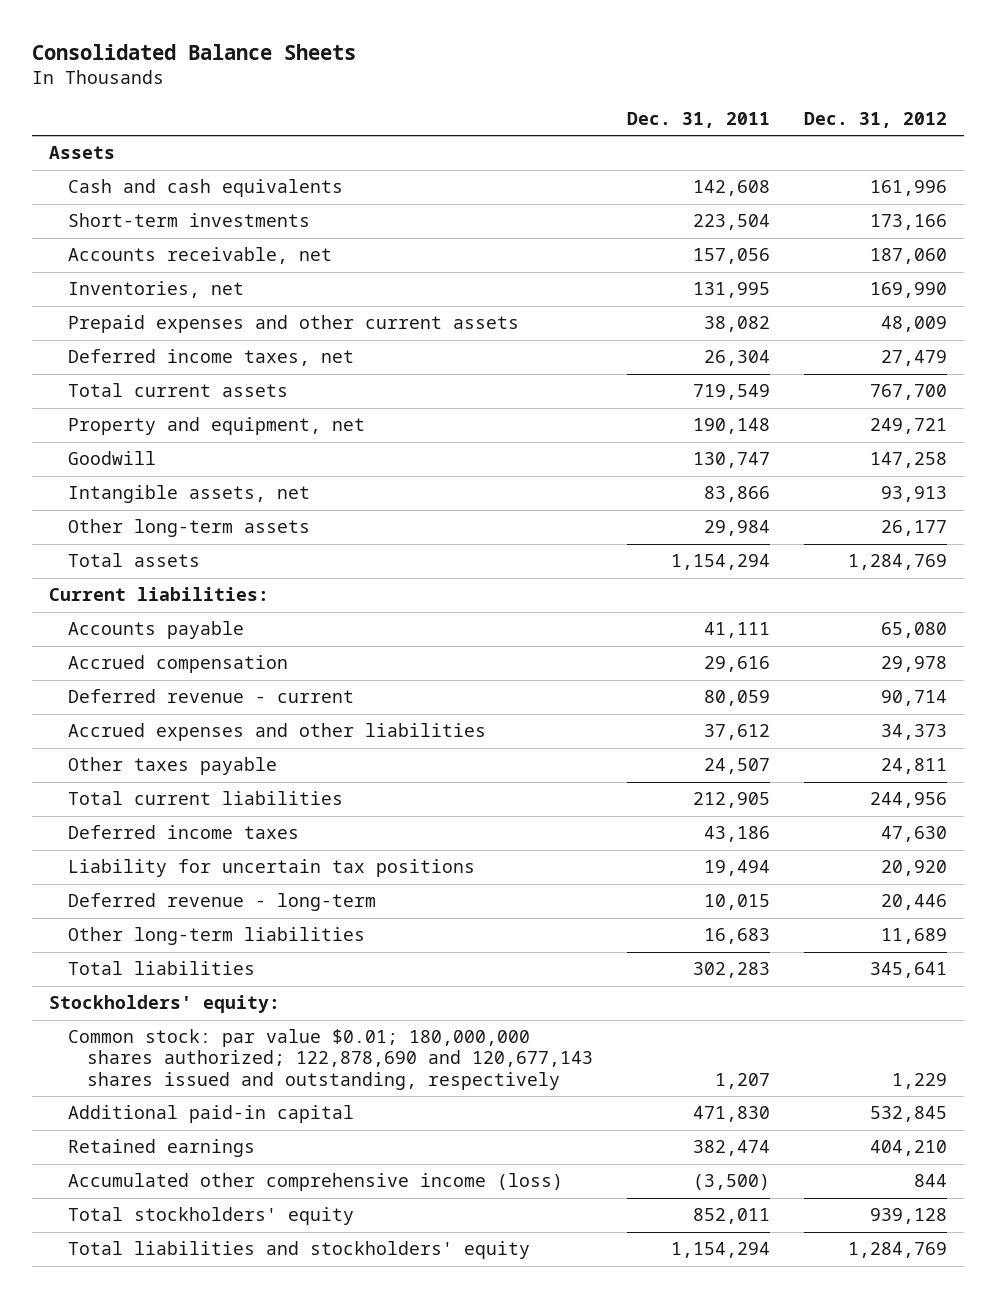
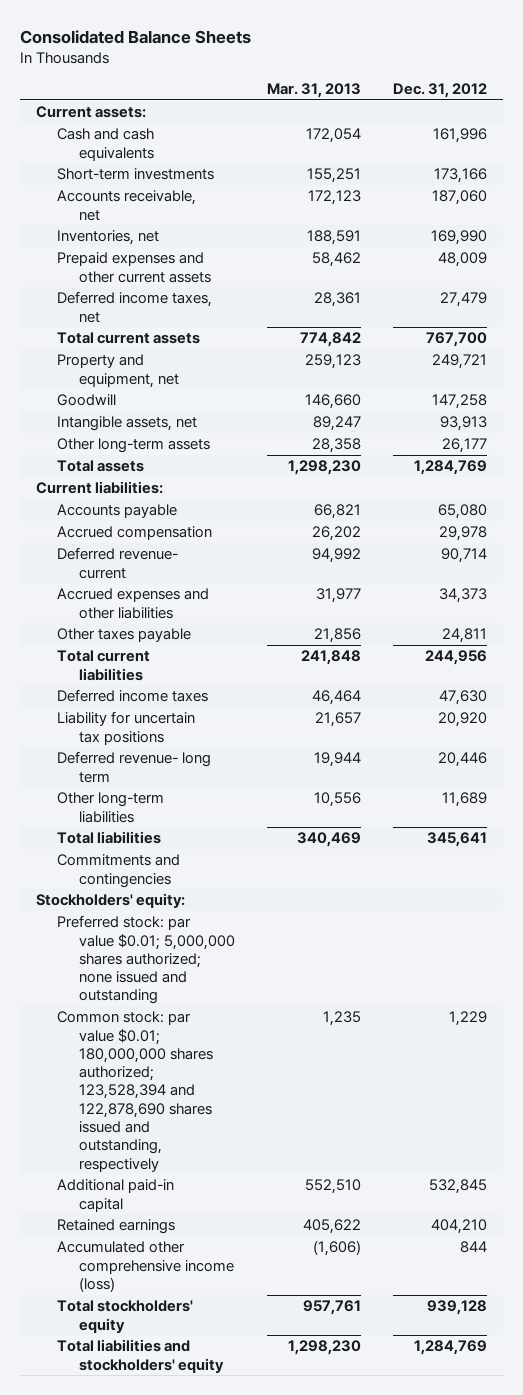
- | Dec. 31, 2011 | Dec. 31, 2012
+ | Mar. 31, 2013 | Dec. 31, 2012
- Assets
+ Current assets:
- Deferred revenue - current | 80,059 | 90,714
+ Deferred revenue- current | 94,992 | 90,714
- Deferred revenue - long-term | 10,015 | 20,446
+ Deferred revenue- long term | 19,944 | 20,446
+ Commitments and contingencies
- Common stock: par value $0.01; 180,000,000 shares authorized; 122,878,690 and 120,677,143 shares issued and outstanding, respectively | 1,207 | 1,229
+ Preferred stock: par value $0.01; 5,000,000 shares authorized; none issued and outstanding
+ Common stock: par value $0.01; 180,000,000 shares authorized; 123,528,394 and 122,878,690 shares issued and outstanding, respectively | 1,235 | 1,229

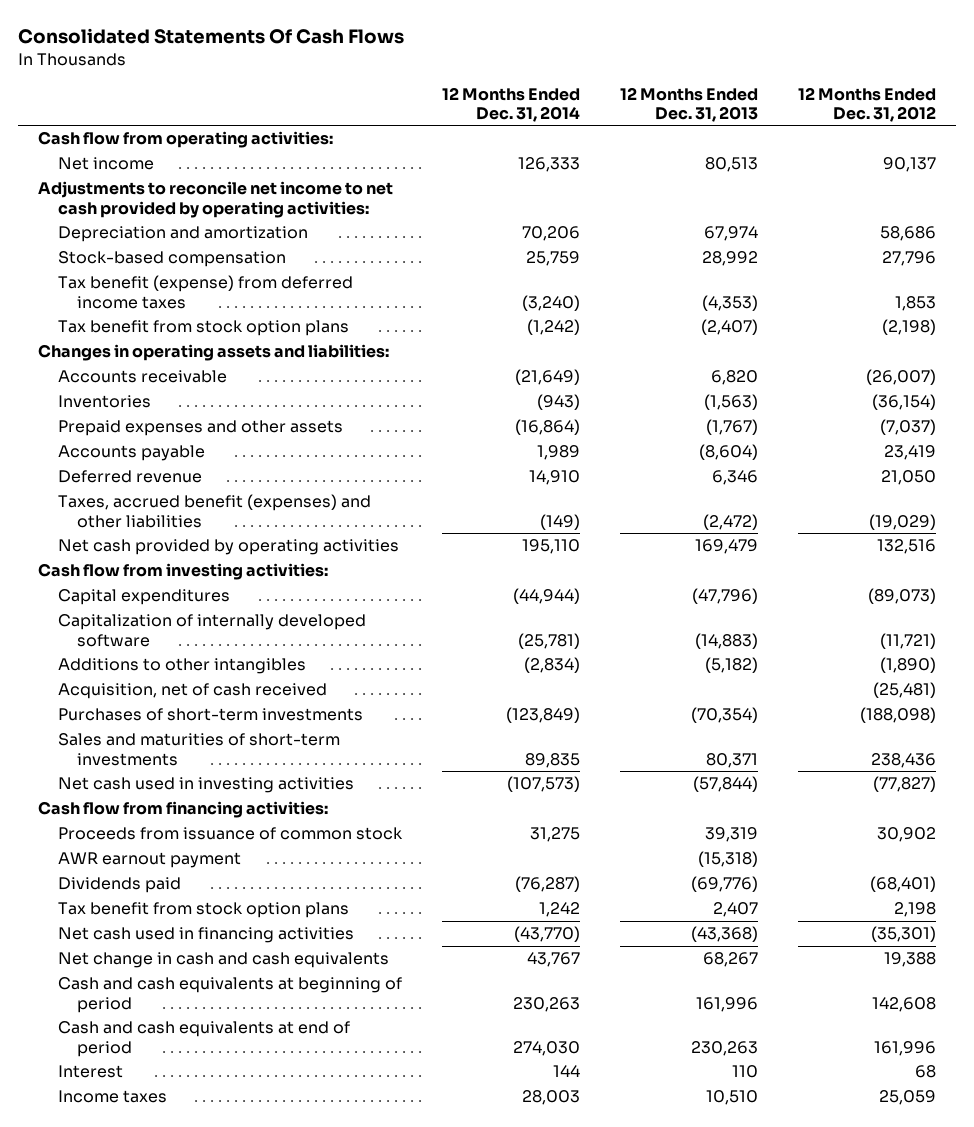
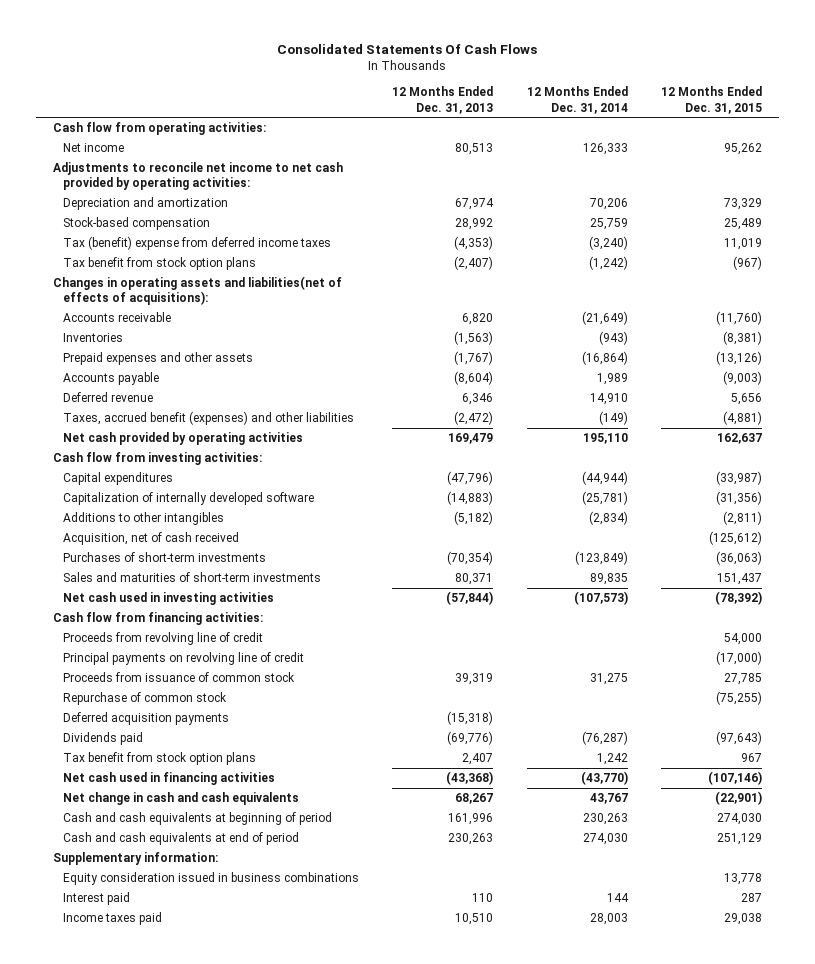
- | 12 Months Ended Dec. 31, 2014 | 12 Months Ended Dec. 31, 2013 | 12 Months Ended Dec. 31, 2012
+ | 12 Months Ended Dec. 31, 2013 | 12 Months Ended Dec. 31, 2014 | 12 Months Ended Dec. 31, 2015
- Tax benefit (expense) from deferred income taxes | (3,240) | (4,353) | 1,853
+ Tax (benefit) expense from deferred income taxes | (4,353) | (3,240) | 11,019
- Changes in operating assets and liabilities:
+ Changes in operating assets and liabilities(net of effects of acquisitions):
+ Proceeds from revolving line of credit | | | 54,000
+ Principal payments on revolving line of credit | | | (17,000)
- AWR earnout payment | | (15,318) |
+ Repurchase of common stock | | | (75,255)
+ Deferred acquisition payments | (15,318) | |
- Interest | 144 | 110 | 68
- Income taxes | 28,003 | 10,510 | 25,059
+ Supplementary information:
+ Equity consideration issued in business combinations | | | 13,778
+ Interest paid | 110 | 144 | 287
+ Income taxes paid | 10,510 | 28,003 | 29,038

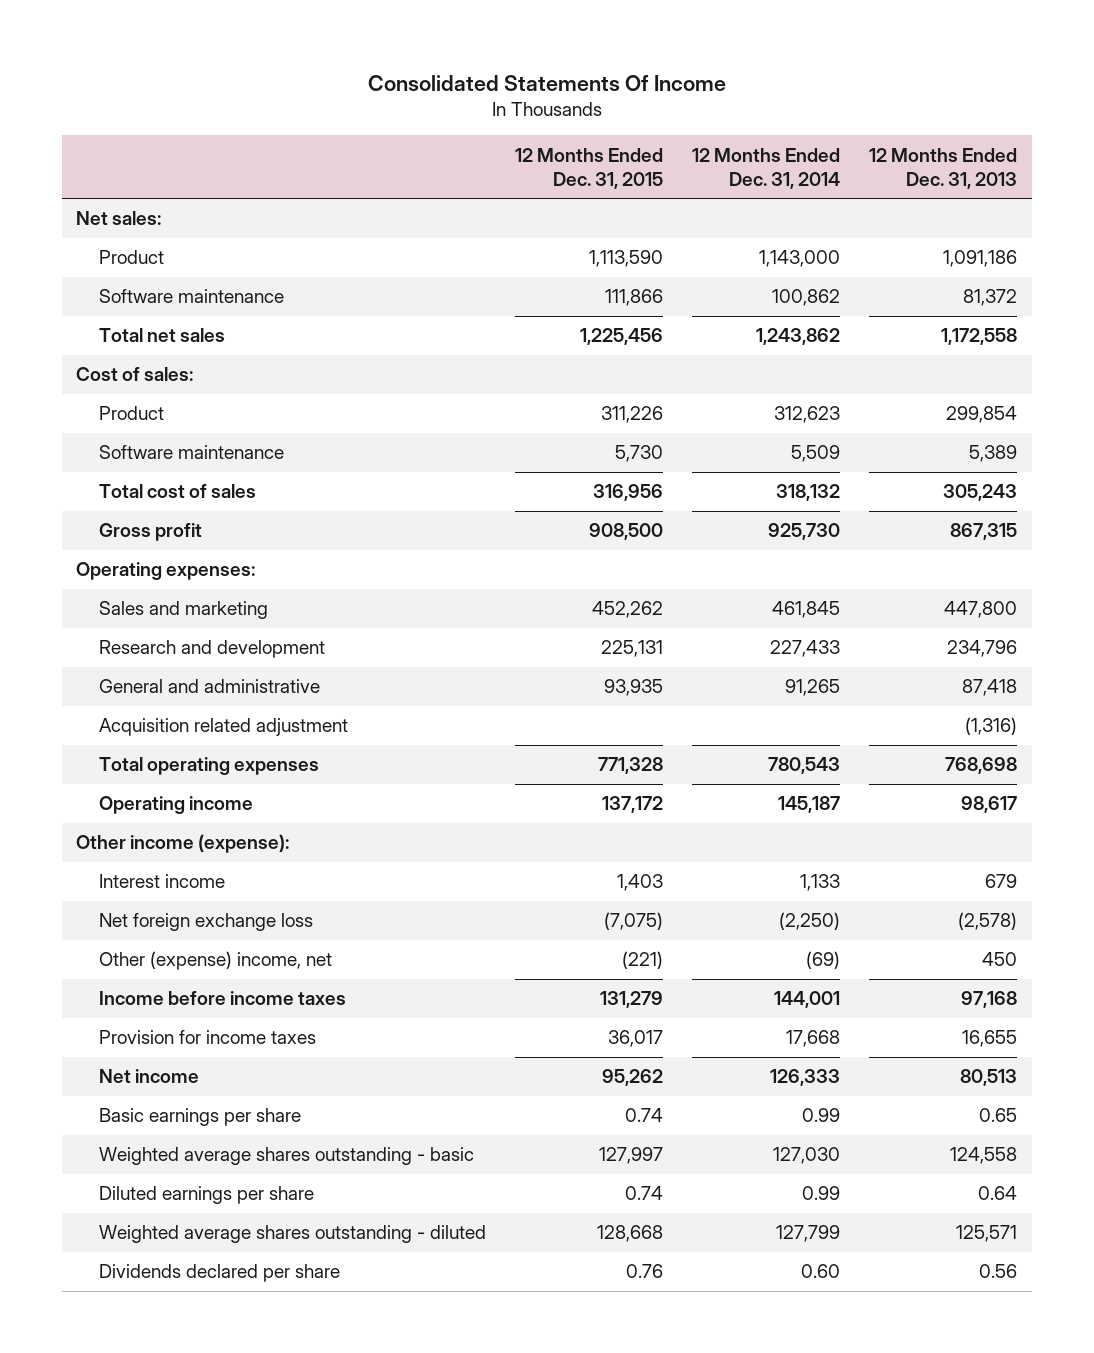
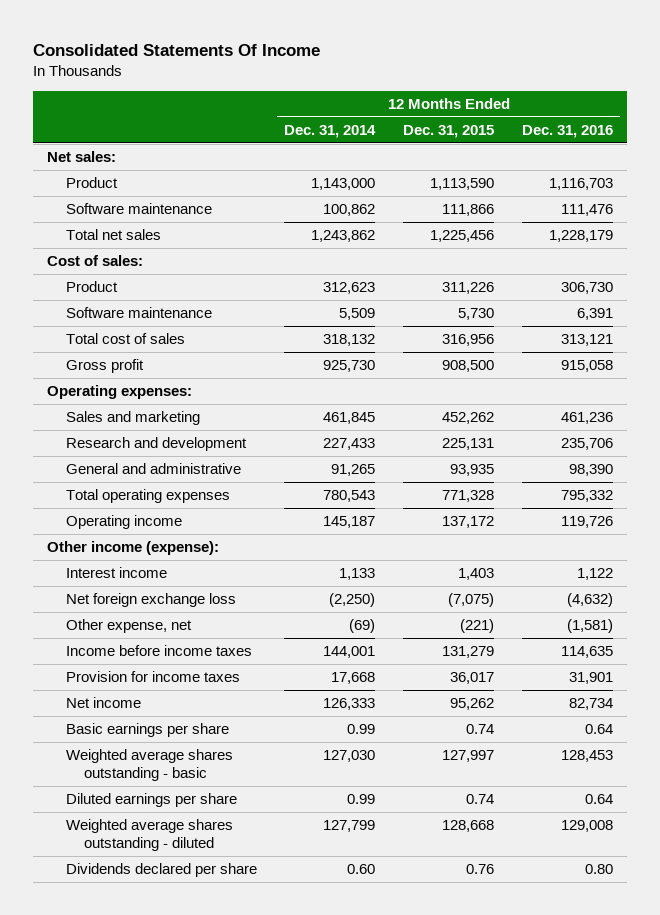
- | 12 Months Ended Dec. 31, 2015 | 12 Months Ended Dec. 31, 2014 | 12 Months Ended Dec. 31, 2013
+ | 12 Months Ended Dec. 31, 2014 | 12 Months Ended Dec. 31, 2015 | 12 Months Ended Dec. 31, 2016
- Acquisition related adjustment | | | (1,316)
- Other (expense) income, net | (221) | (69) | 450
+ Other expense, net | (69) | (221) | (1,581)

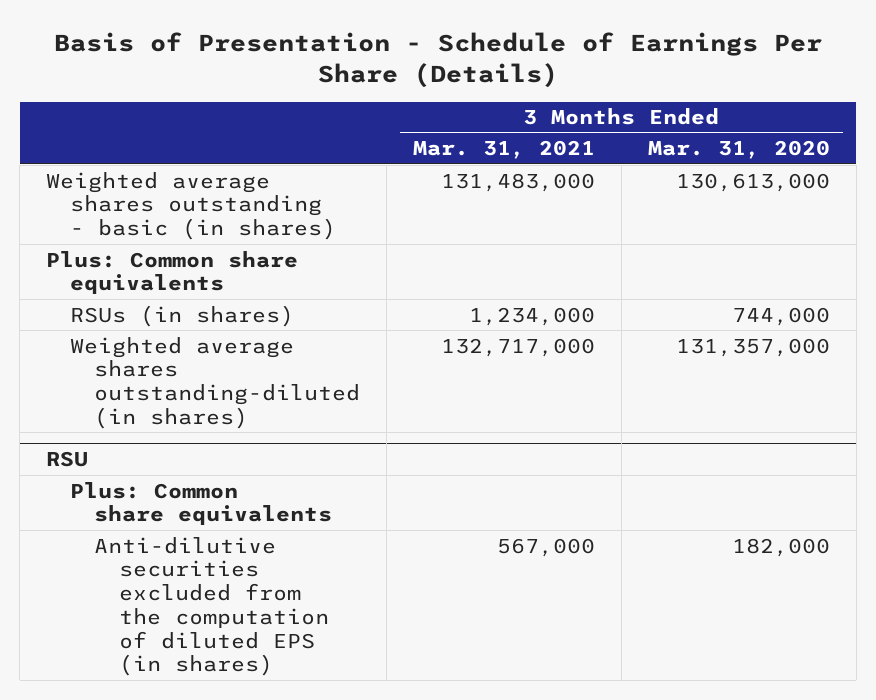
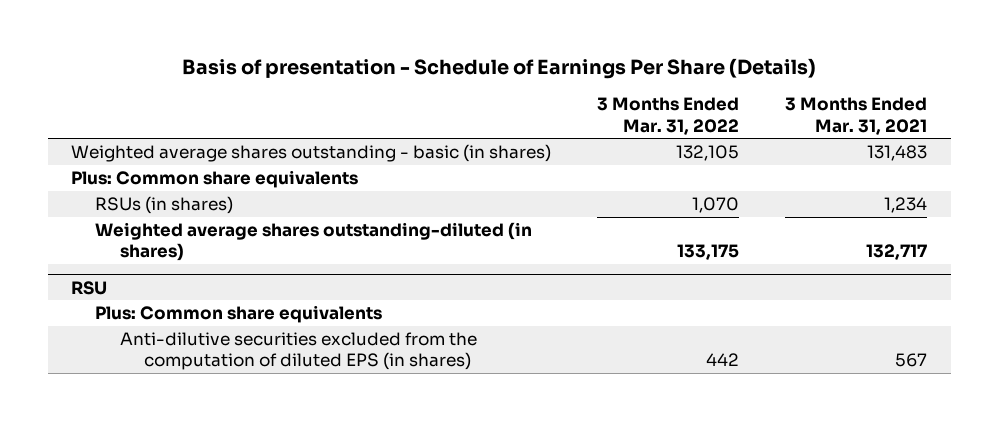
- Basis of Presentation - Schedule of Earnings Per Share (Details)
+ Basis of presentation - Schedule of Earnings Per Share (Details)
- | 3 Months Ended Mar. 31, 2021 | 3 Months Ended Mar. 31, 2020
+ | 3 Months Ended Mar. 31, 2022 | 3 Months Ended Mar. 31, 2021
- Weighted average shares outstanding - basic (in shares) | 131,483,000 | 130,613,000
+ Weighted average shares outstanding - basic (in shares) | 132,105 | 131,483
- RSUs (in shares) | 1,234,000 | 744,000
- Weighted average shares outstanding-diluted (in shares) | 132,717,000 | 131,357,000
+ RSUs (in shares) | 1,070 | 1,234
+ Weighted average shares outstanding-diluted (in shares) | 133,175 | 132,717
@ RSU
- Anti-dilutive securities excluded from the computation of diluted EPS (in shares) | 567,000 | 182,000
+ Anti-dilutive securities excluded from the computation of diluted EPS (in shares) | 442 | 567

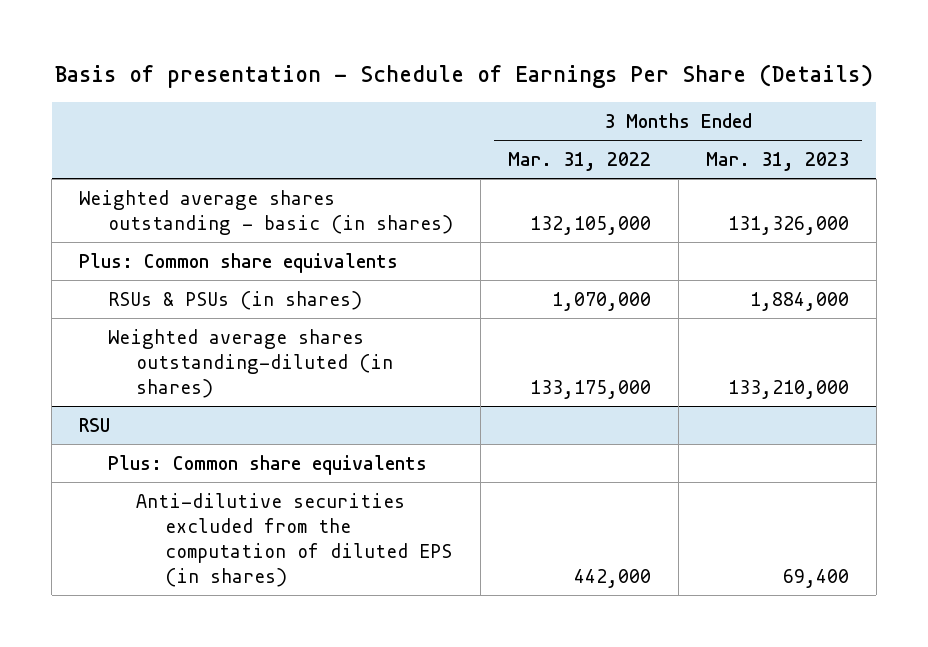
- | 3 Months Ended Mar. 31, 2022 | 3 Months Ended Mar. 31, 2021
+ | 3 Months Ended Mar. 31, 2022 | 3 Months Ended Mar. 31, 2023
- Weighted average shares outstanding - basic (in shares) | 132,105 | 131,483
+ Weighted average shares outstanding - basic (in shares) | 132,105,000 | 131,326,000
- RSUs (in shares) | 1,070 | 1,234
- Weighted average shares outstanding-diluted (in shares) | 133,175 | 132,717
+ RSUs & PSUs (in shares) | 1,070,000 | 1,884,000
+ Weighted average shares outstanding-diluted (in shares) | 133,175,000 | 133,210,000
@ RSU
- Anti-dilutive securities excluded from the computation of diluted EPS (in shares) | 442 | 567
+ Anti-dilutive securities excluded from the computation of diluted EPS (in shares) | 442,000 | 69,400

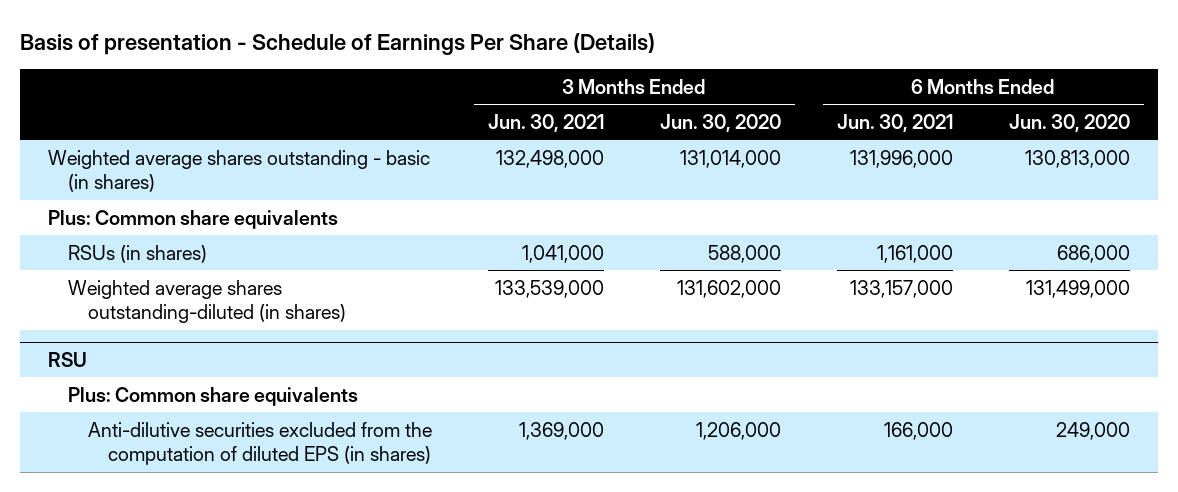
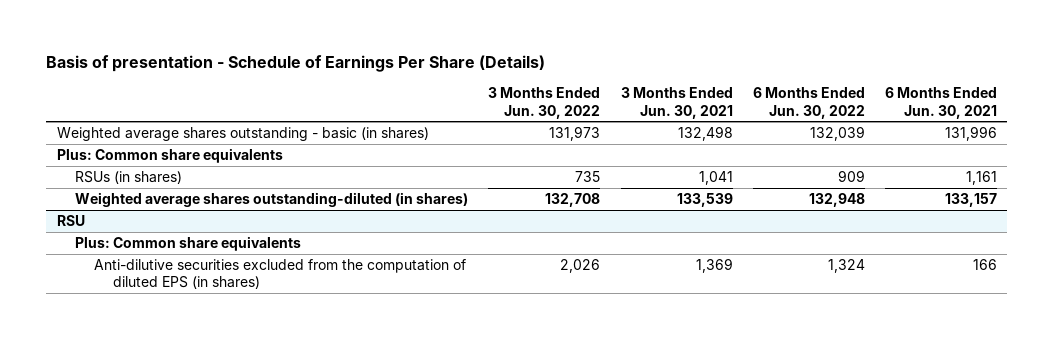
- | 3 Months Ended Jun. 30, 2021 | 3 Months Ended Jun. 30, 2020 | 6 Months Ended Jun. 30, 2021 | 6 Months Ended Jun. 30, 2020
+ | 3 Months Ended Jun. 30, 2022 | 3 Months Ended Jun. 30, 2021 | 6 Months Ended Jun. 30, 2022 | 6 Months Ended Jun. 30, 2021
- Weighted average shares outstanding - basic (in shares) | 132,498,000 | 131,014,000 | 131,996,000 | 130,813,000
+ Weighted average shares outstanding - basic (in shares) | 131,973 | 132,498 | 132,039 | 131,996
- RSUs (in shares) | 1,041,000 | 588,000 | 1,161,000 | 686,000
- Weighted average shares outstanding-diluted (in shares) | 133,539,000 | 131,602,000 | 133,157,000 | 131,499,000
+ RSUs (in shares) | 735 | 1,041 | 909 | 1,161
+ Weighted average shares outstanding-diluted (in shares) | 132,708 | 133,539 | 132,948 | 133,157
@ RSU
- Anti-dilutive securities excluded from the computation of diluted EPS (in shares) | 1,369,000 | 1,206,000 | 166,000 | 249,000
+ Anti-dilutive securities excluded from the computation of diluted EPS (in shares) | 2,026 | 1,369 | 1,324 | 166

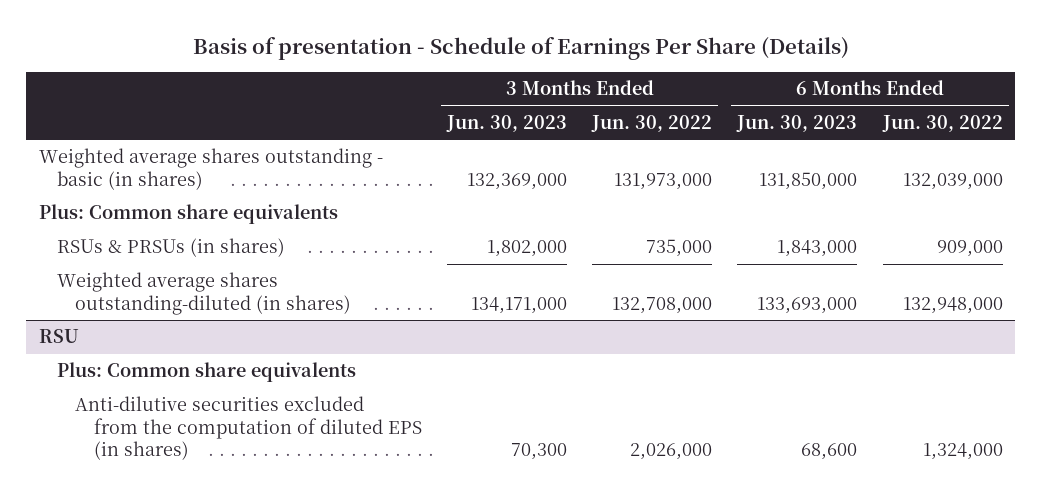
- | 3 Months Ended Jun. 30, 2022 | 3 Months Ended Jun. 30, 2021 | 6 Months Ended Jun. 30, 2022 | 6 Months Ended Jun. 30, 2021
+ | 3 Months Ended Jun. 30, 2023 | 3 Months Ended Jun. 30, 2022 | 6 Months Ended Jun. 30, 2023 | 6 Months Ended Jun. 30, 2022
- Weighted average shares outstanding - basic (in shares) | 131,973 | 132,498 | 132,039 | 131,996
+ Weighted average shares outstanding - basic (in shares) | 132,369,000 | 131,973,000 | 131,850,000 | 132,039,000
- RSUs (in shares) | 735 | 1,041 | 909 | 1,161
- Weighted average shares outstanding-diluted (in shares) | 132,708 | 133,539 | 132,948 | 133,157
+ RSUs & PRSUs (in shares) | 1,802,000 | 735,000 | 1,843,000 | 909,000
+ Weighted average shares outstanding-diluted (in shares) | 134,171,000 | 132,708,000 | 133,693,000 | 132,948,000
@ RSU
- Anti-dilutive securities excluded from the computation of diluted EPS (in shares) | 2,026 | 1,369 | 1,324 | 166
+ Anti-dilutive securities excluded from the computation of diluted EPS (in shares) | 70,300 | 2,026,000 | 68,600 | 1,324,000

